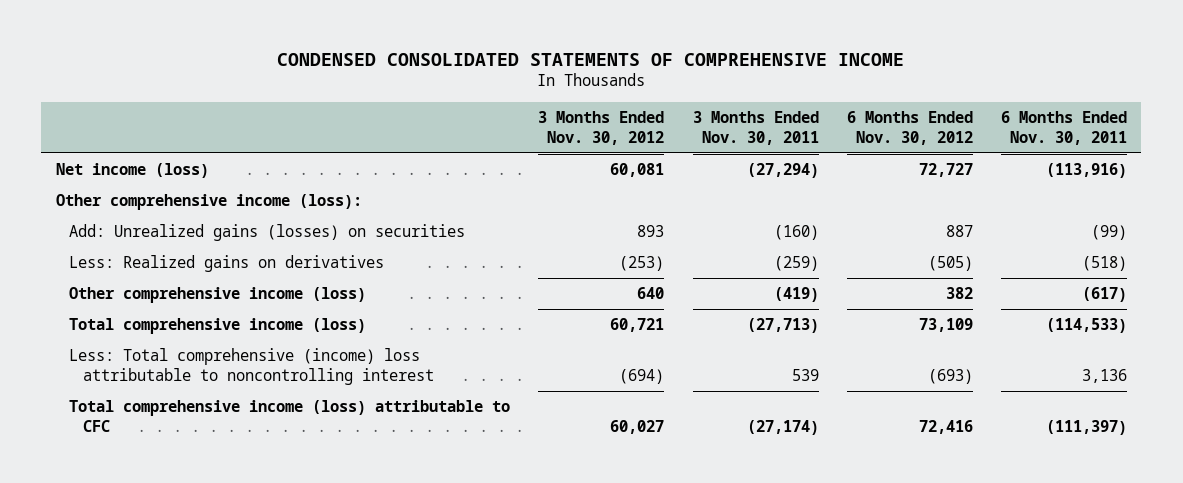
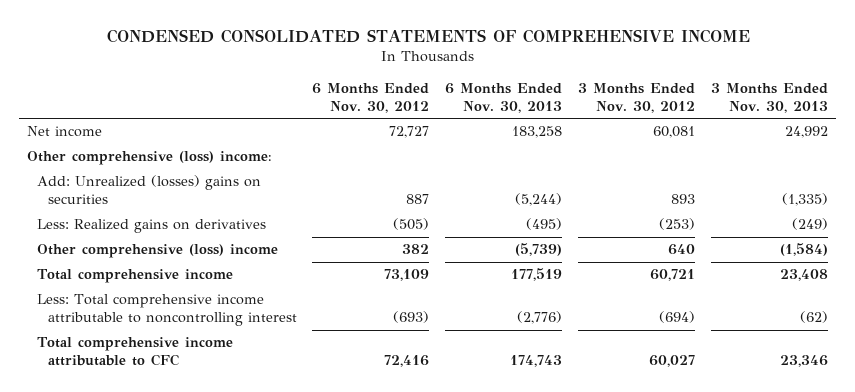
- | 3 Months Ended Nov. 30, 2012 | 3 Months Ended Nov. 30, 2011 | 6 Months Ended Nov. 30, 2012 | 6 Months Ended Nov. 30, 2011
+ | 6 Months Ended Nov. 30, 2012 | 6 Months Ended Nov. 30, 2013 | 3 Months Ended Nov. 30, 2012 | 3 Months Ended Nov. 30, 2013
- Net income (loss) | 60,081 | (27,294) | 72,727 | (113,916)
- Other comprehensive income (loss):
- Add: Unrealized gains (losses) on securities | 893 | (160) | 887 | (99)
+ Net income | 72,727 | 183,258 | 60,081 | 24,992
+ Other comprehensive (loss) income:
+ Add: Unrealized (losses) gains on securities | 887 | (5,244) | 893 | (1,335)
- Other comprehensive income (loss) | 640 | (419) | 382 | (617)
- Total comprehensive income (loss) | 60,721 | (27,713) | 73,109 | (114,533)
- Less: Total comprehensive (income) loss attributable to noncontrolling interest | (694) | 539 | (693) | 3,136
- Total comprehensive income (loss) attributable to CFC | 60,027 | (27,174) | 72,416 | (111,397)
+ Other comprehensive (loss) income | 382 | (5,739) | 640 | (1,584)
+ Total comprehensive income | 73,109 | 177,519 | 60,721 | 23,408
+ Less: Total comprehensive income attributable to noncontrolling interest | (693) | (2,776) | (694) | (62)
+ Total comprehensive income attributable to CFC | 72,416 | 174,743 | 60,027 | 23,346

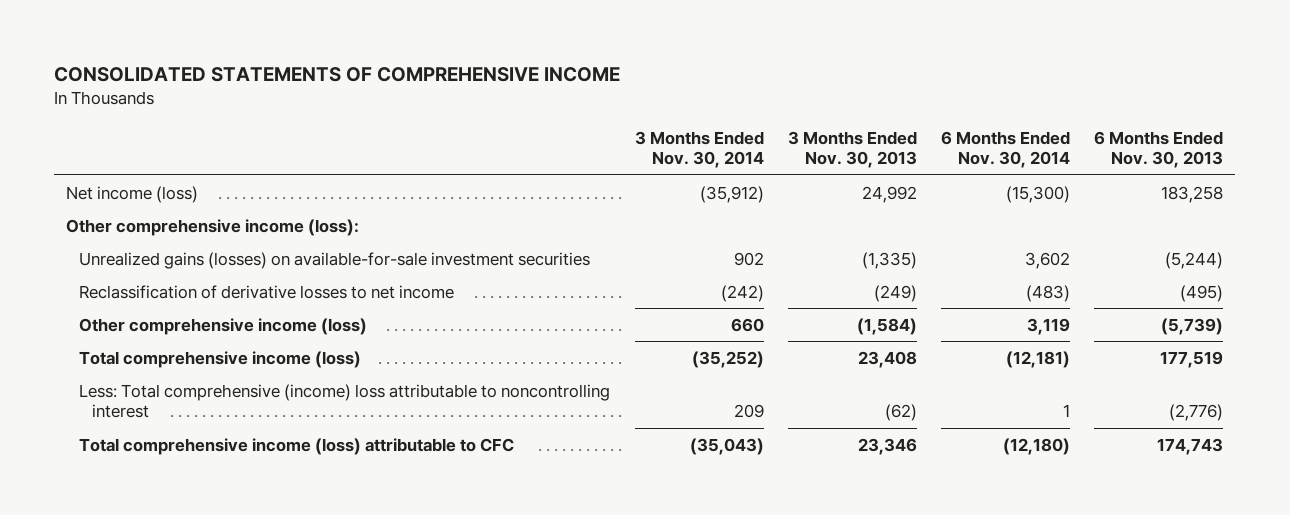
- CONDENSED CONSOLIDATED STATEMENTS OF COMPREHENSIVE INCOME
+ CONSOLIDATED STATEMENTS OF COMPREHENSIVE INCOME
- | 6 Months Ended Nov. 30, 2012 | 6 Months Ended Nov. 30, 2013 | 3 Months Ended Nov. 30, 2012 | 3 Months Ended Nov. 30, 2013
+ | 3 Months Ended Nov. 30, 2014 | 3 Months Ended Nov. 30, 2013 | 6 Months Ended Nov. 30, 2014 | 6 Months Ended Nov. 30, 2013
- Net income | 72,727 | 183,258 | 60,081 | 24,992
- Other comprehensive (loss) income:
- Add: Unrealized (losses) gains on securities | 887 | (5,244) | 893 | (1,335)
- Less: Realized gains on derivatives | (505) | (495) | (253) | (249)
- Other comprehensive (loss) income | 382 | (5,739) | 640 | (1,584)
- Total comprehensive income | 73,109 | 177,519 | 60,721 | 23,408
- Less: Total comprehensive income attributable to noncontrolling interest | (693) | (2,776) | (694) | (62)
- Total comprehensive income attributable to CFC | 72,416 | 174,743 | 60,027 | 23,346
+ Net income (loss) | (35,912) | 24,992 | (15,300) | 183,258
+ Other comprehensive income (loss):
+ Unrealized gains (losses) on available-for-sale investment securities | 902 | (1,335) | 3,602 | (5,244)
+ Reclassification of derivative losses to net income | (242) | (249) | (483) | (495)
+ Other comprehensive income (loss) | 660 | (1,584) | 3,119 | (5,739)
+ Total comprehensive income (loss) | (35,252) | 23,408 | (12,181) | 177,519
+ Less: Total comprehensive (income) loss attributable to noncontrolling interest | 209 | (62) | 1 | (2,776)
+ Total comprehensive income (loss) attributable to CFC | (35,043) | 23,346 | (12,180) | 174,743

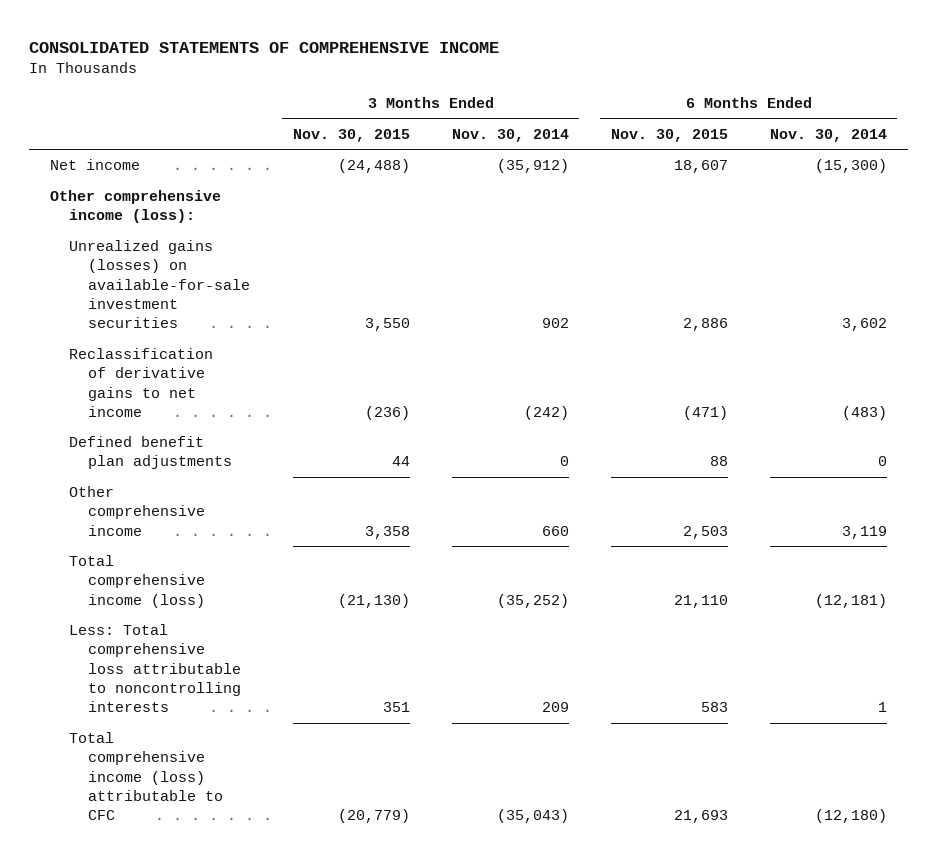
- | 3 Months Ended Nov. 30, 2014 | 3 Months Ended Nov. 30, 2013 | 6 Months Ended Nov. 30, 2014 | 6 Months Ended Nov. 30, 2013
+ | 3 Months Ended Nov. 30, 2015 | 3 Months Ended Nov. 30, 2014 | 6 Months Ended Nov. 30, 2015 | 6 Months Ended Nov. 30, 2014
- Net income (loss) | (35,912) | 24,992 | (15,300) | 183,258
+ Net income | (24,488) | (35,912) | 18,607 | (15,300)
- Reclassification of derivative losses to net income | (242) | (249) | (483) | (495)
- Other comprehensive income (loss) | 660 | (1,584) | 3,119 | (5,739)
+ Reclassification of derivative gains to net income | (236) | (242) | (471) | (483)
+ Defined benefit plan adjustments | 44 | 0 | 88 | 0
+ Other comprehensive income | 3,358 | 660 | 2,503 | 3,119
- Less: Total comprehensive (income) loss attributable to noncontrolling interest | 209 | (62) | 1 | (2,776)
+ Less: Total comprehensive loss attributable to noncontrolling interests | 351 | 209 | 583 | 1

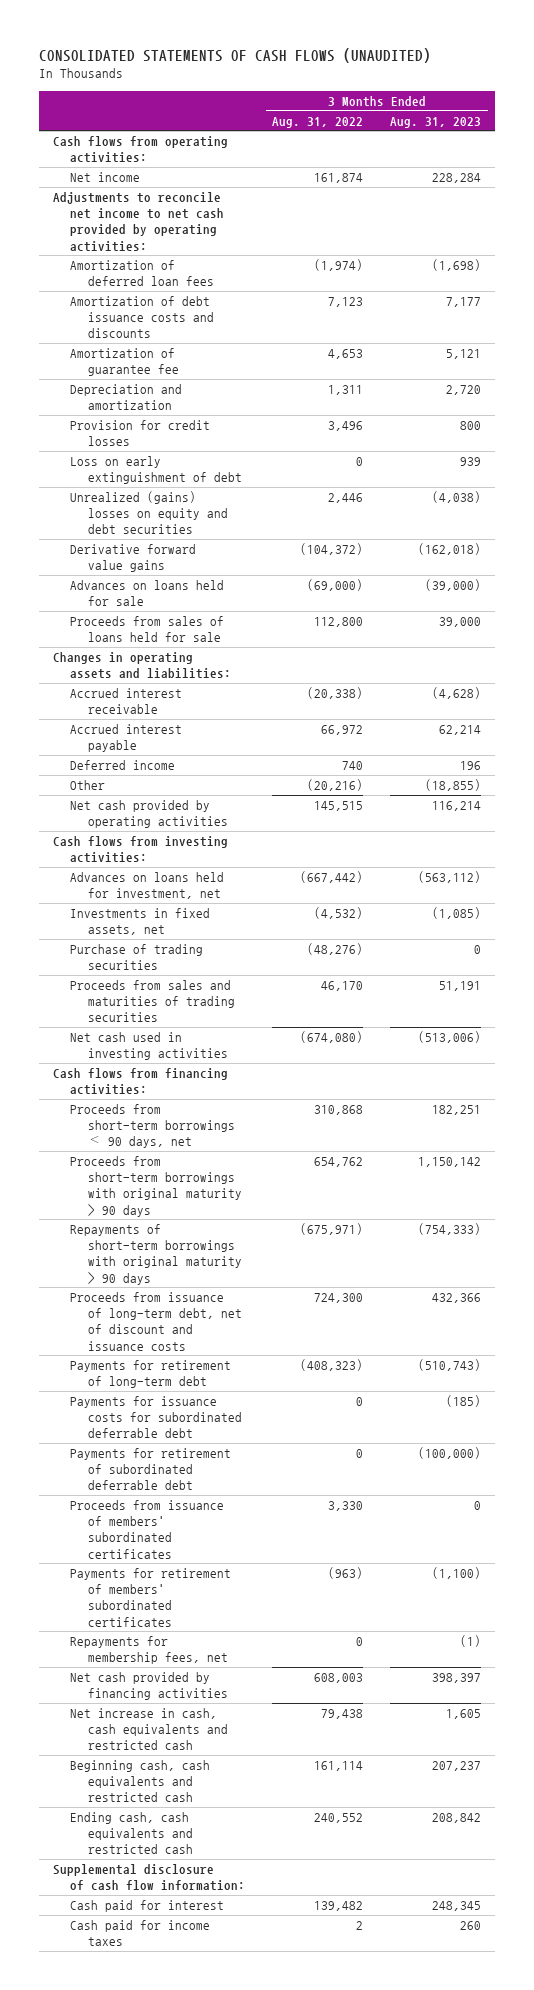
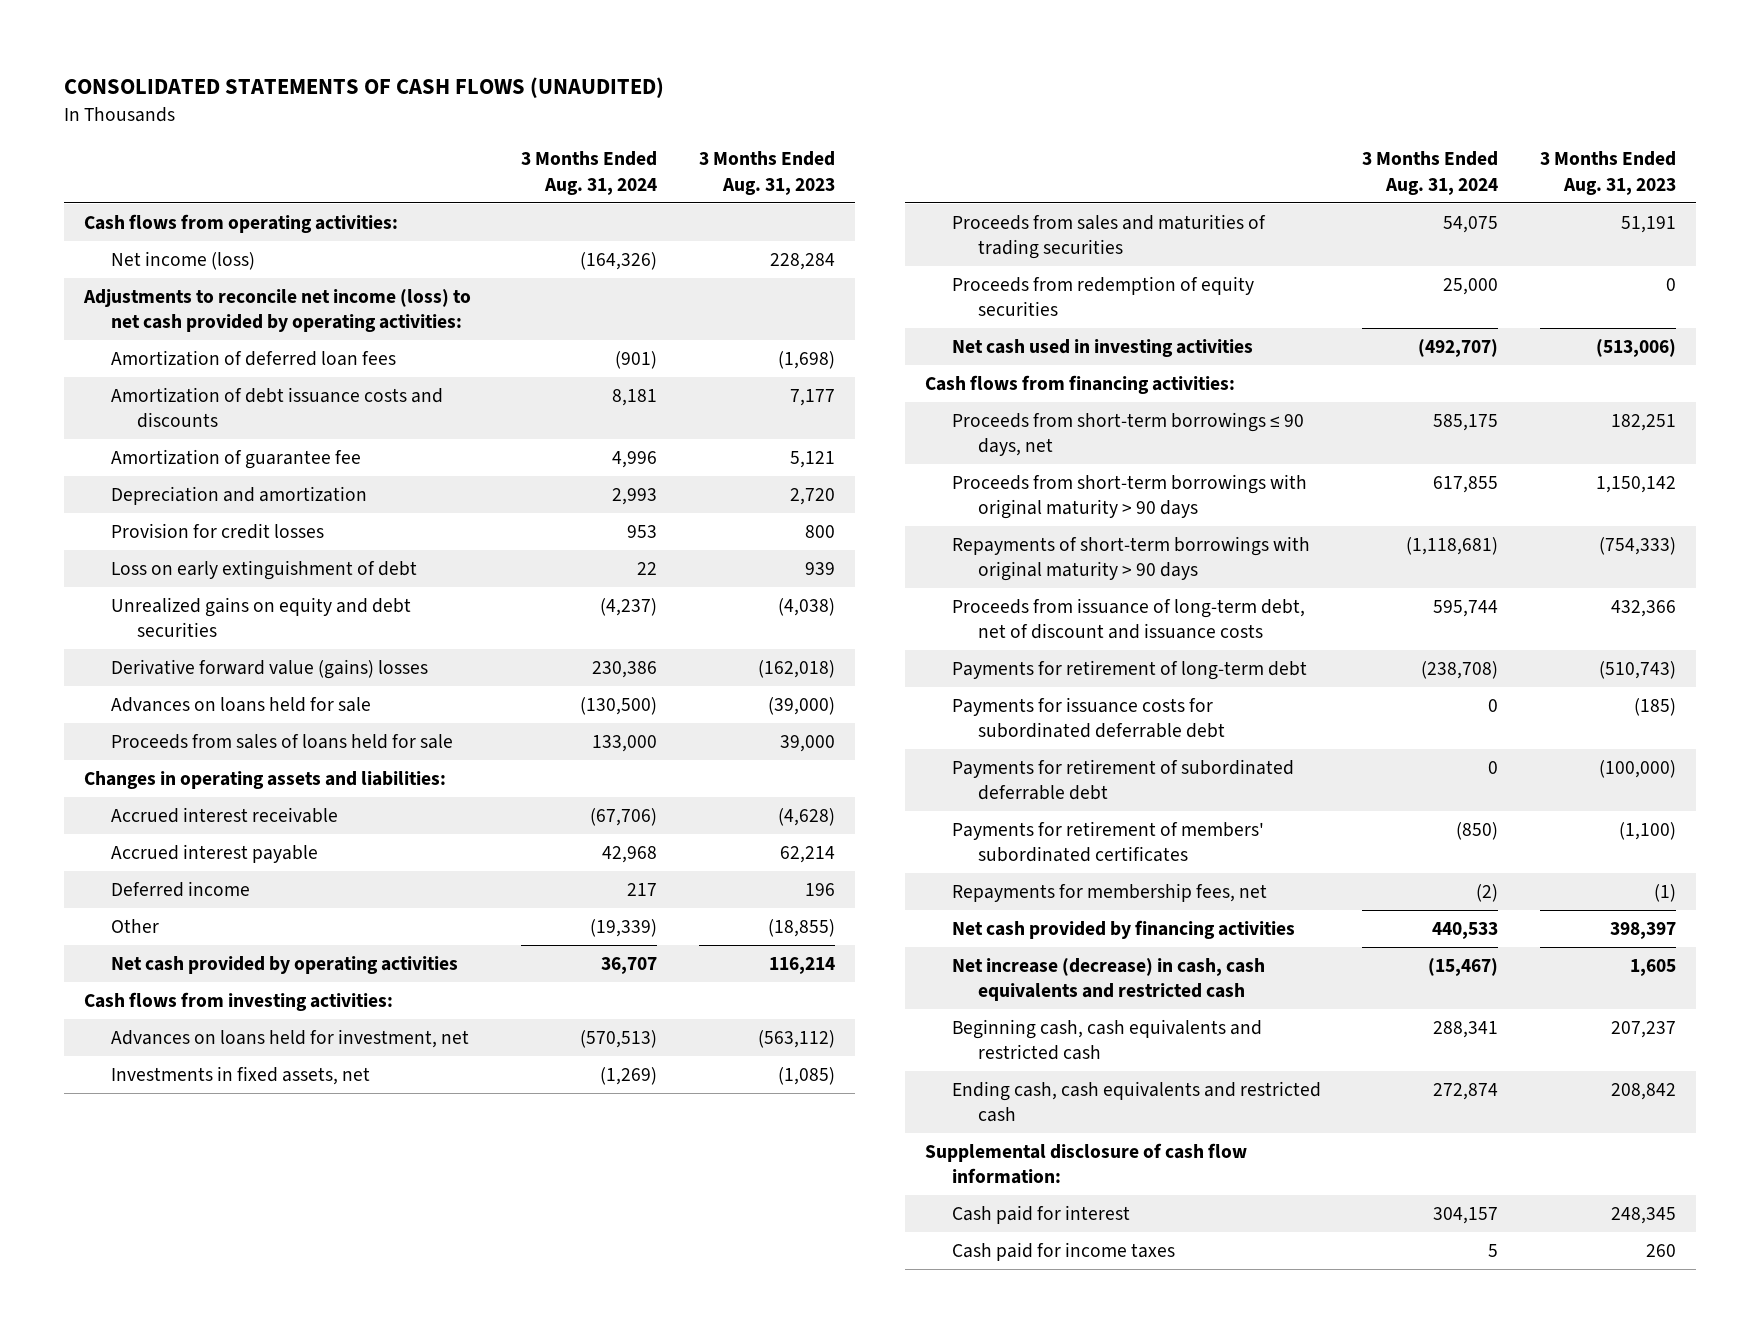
- | 3 Months Ended Aug. 31, 2022 | 3 Months Ended Aug. 31, 2023
+ | 3 Months Ended Aug. 31, 2024 | 3 Months Ended Aug. 31, 2023
- Net income | 161,874 | 228,284
- Adjustments to reconcile net income to net cash provided by operating activities:
+ Net income (loss) | (164,326) | 228,284
+ Adjustments to reconcile net income (loss) to net cash provided by operating activities:
- Unrealized (gains) losses on equity and debt securities | 2,446 | (4,038)
- Derivative forward value gains | (104,372) | (162,018)
+ Unrealized gains on equity and debt securities | (4,237) | (4,038)
+ Derivative forward value (gains) losses | 230,386 | (162,018)
- Purchase of trading securities | (48,276) | 0
+ Proceeds from redemption of equity securities | 25,000 | 0
- Proceeds from issuance of members' subordinated certificates | 3,330 | 0
- Net increase in cash, cash equivalents and restricted cash | 79,438 | 1,605
+ Net increase (decrease) in cash, cash equivalents and restricted cash | (15,467) | 1,605

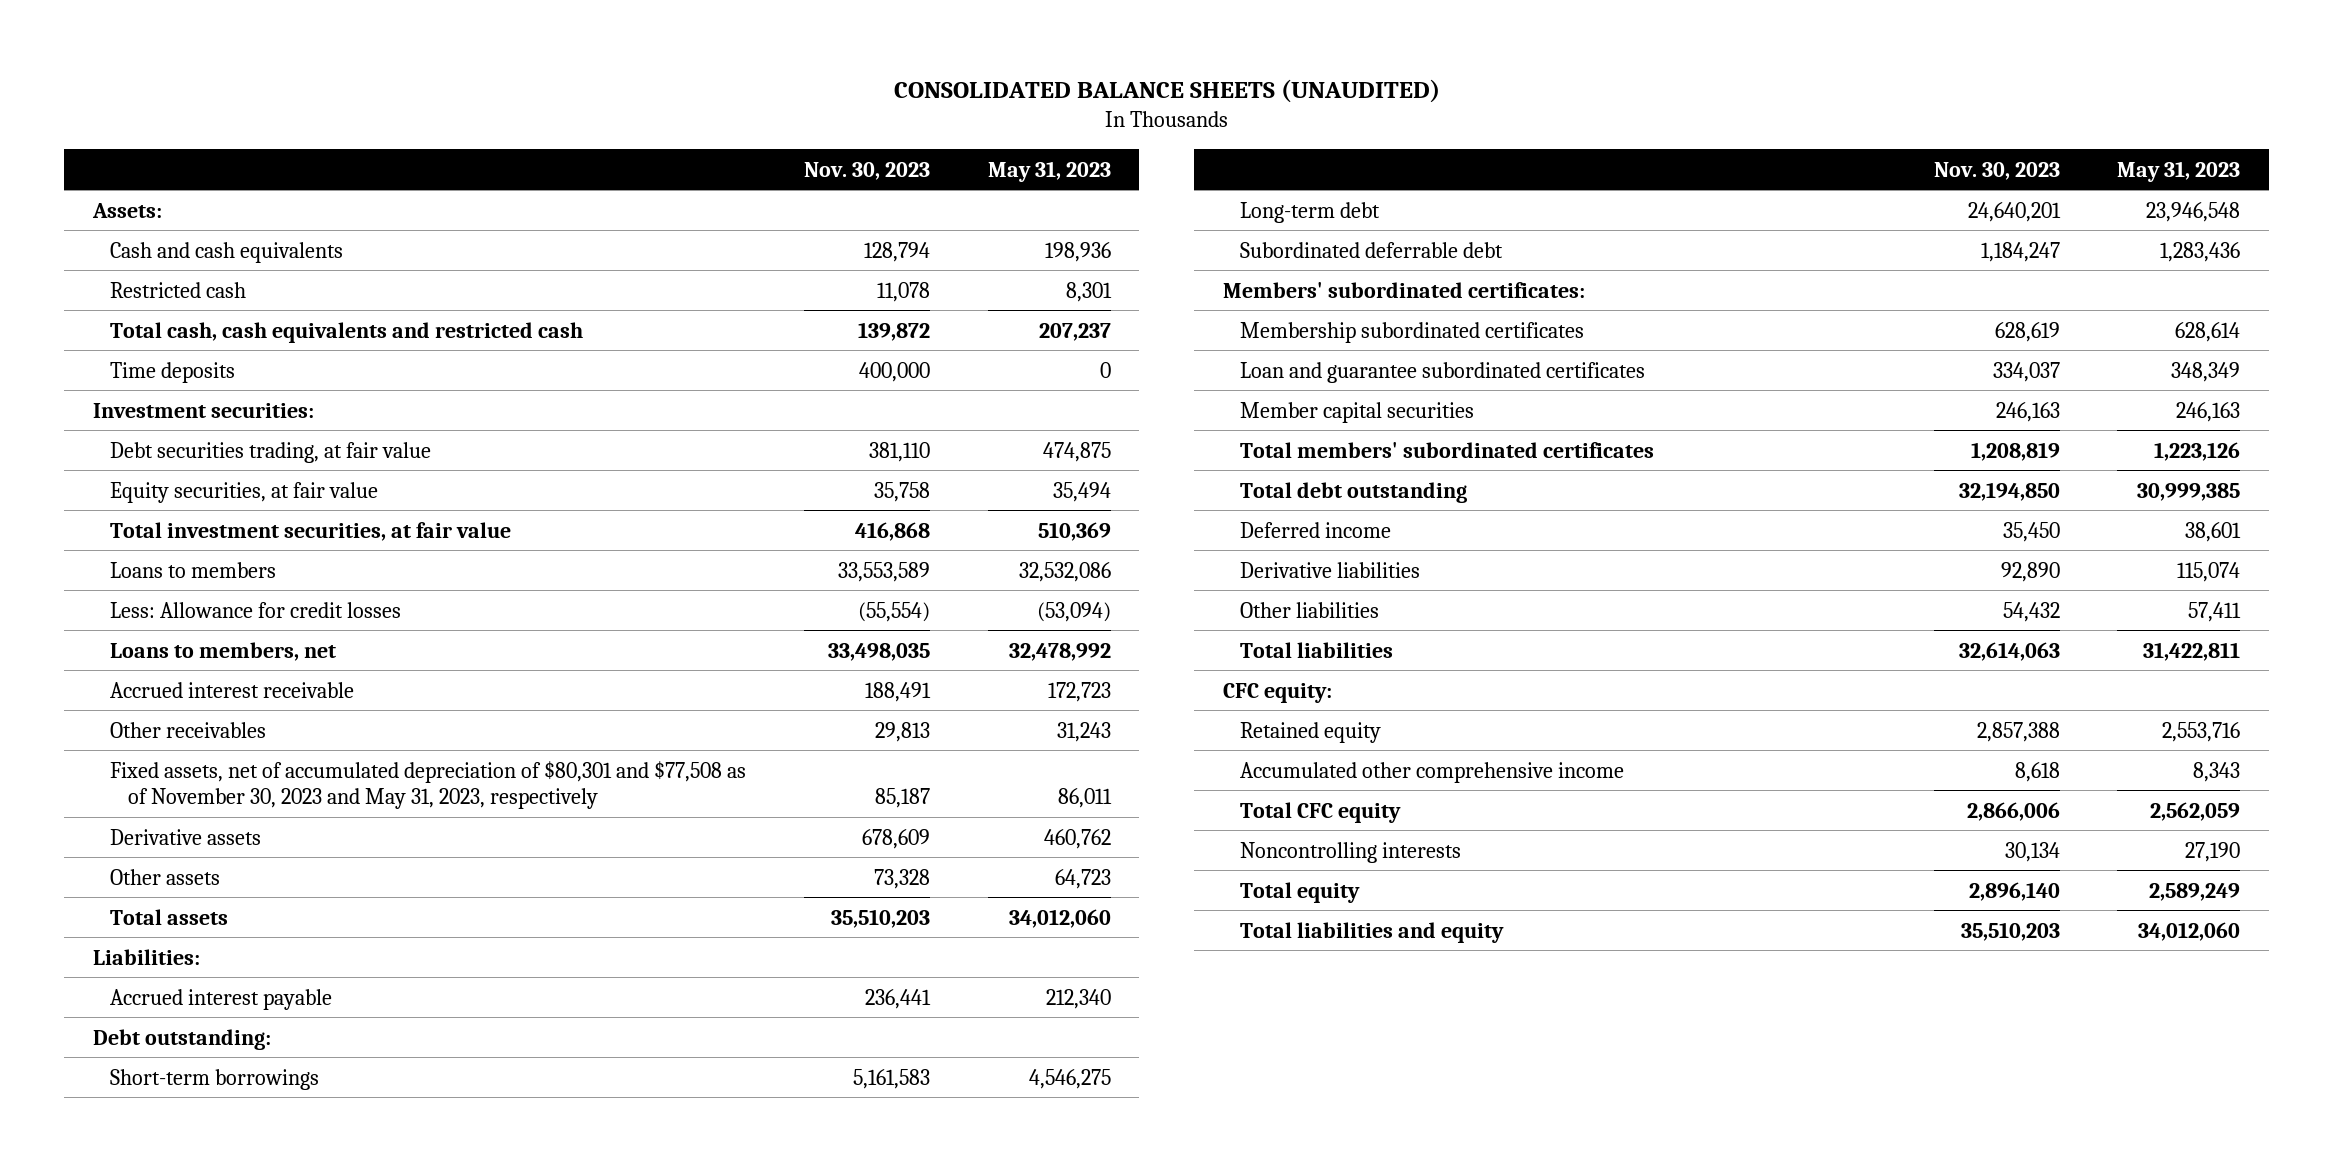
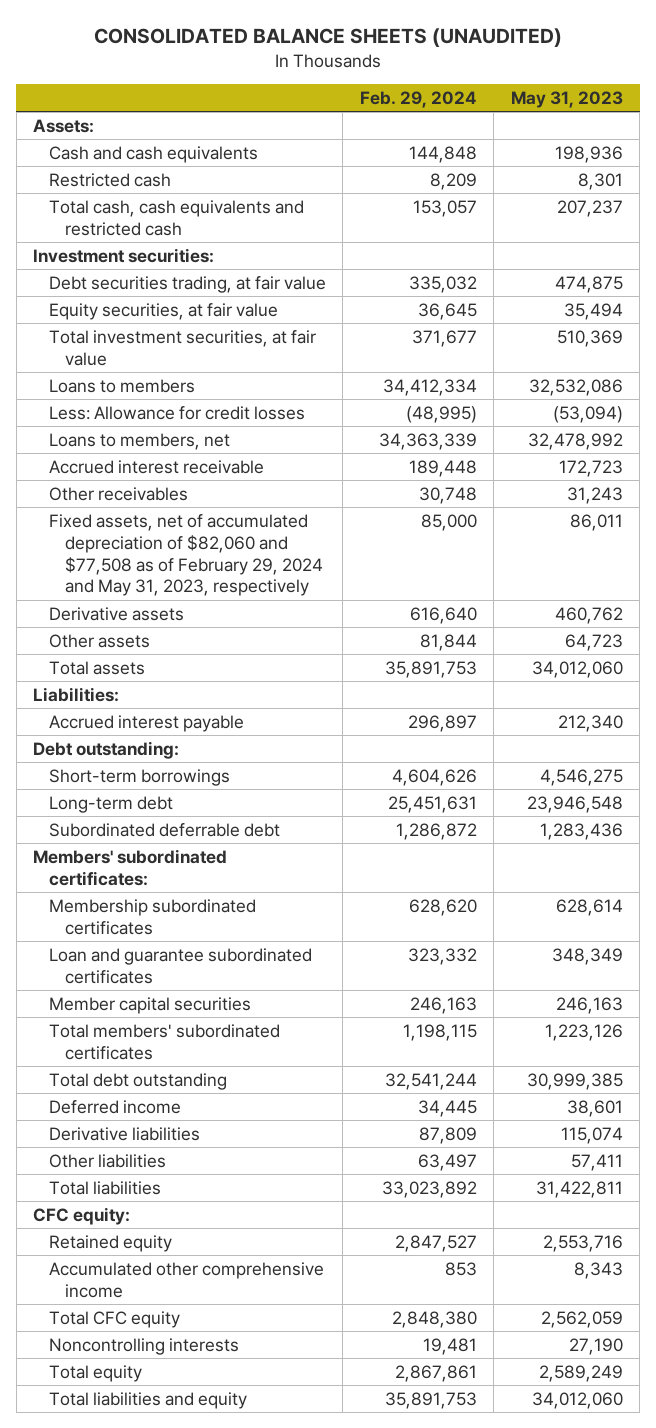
- | Nov. 30, 2023 | May 31, 2023
+ | Feb. 29, 2024 | May 31, 2023
- Time deposits | 400,000 | 0
- Fixed assets, net of accumulated depreciation of $80,301 and $77,508 as of November 30, 2023 and May 31, 2023, respectively | 85,187 | 86,011
+ Fixed assets, net of accumulated depreciation of $82,060 and $77,508 as of February 29, 2024 and May 31, 2023, respectively | 85,000 | 86,011

